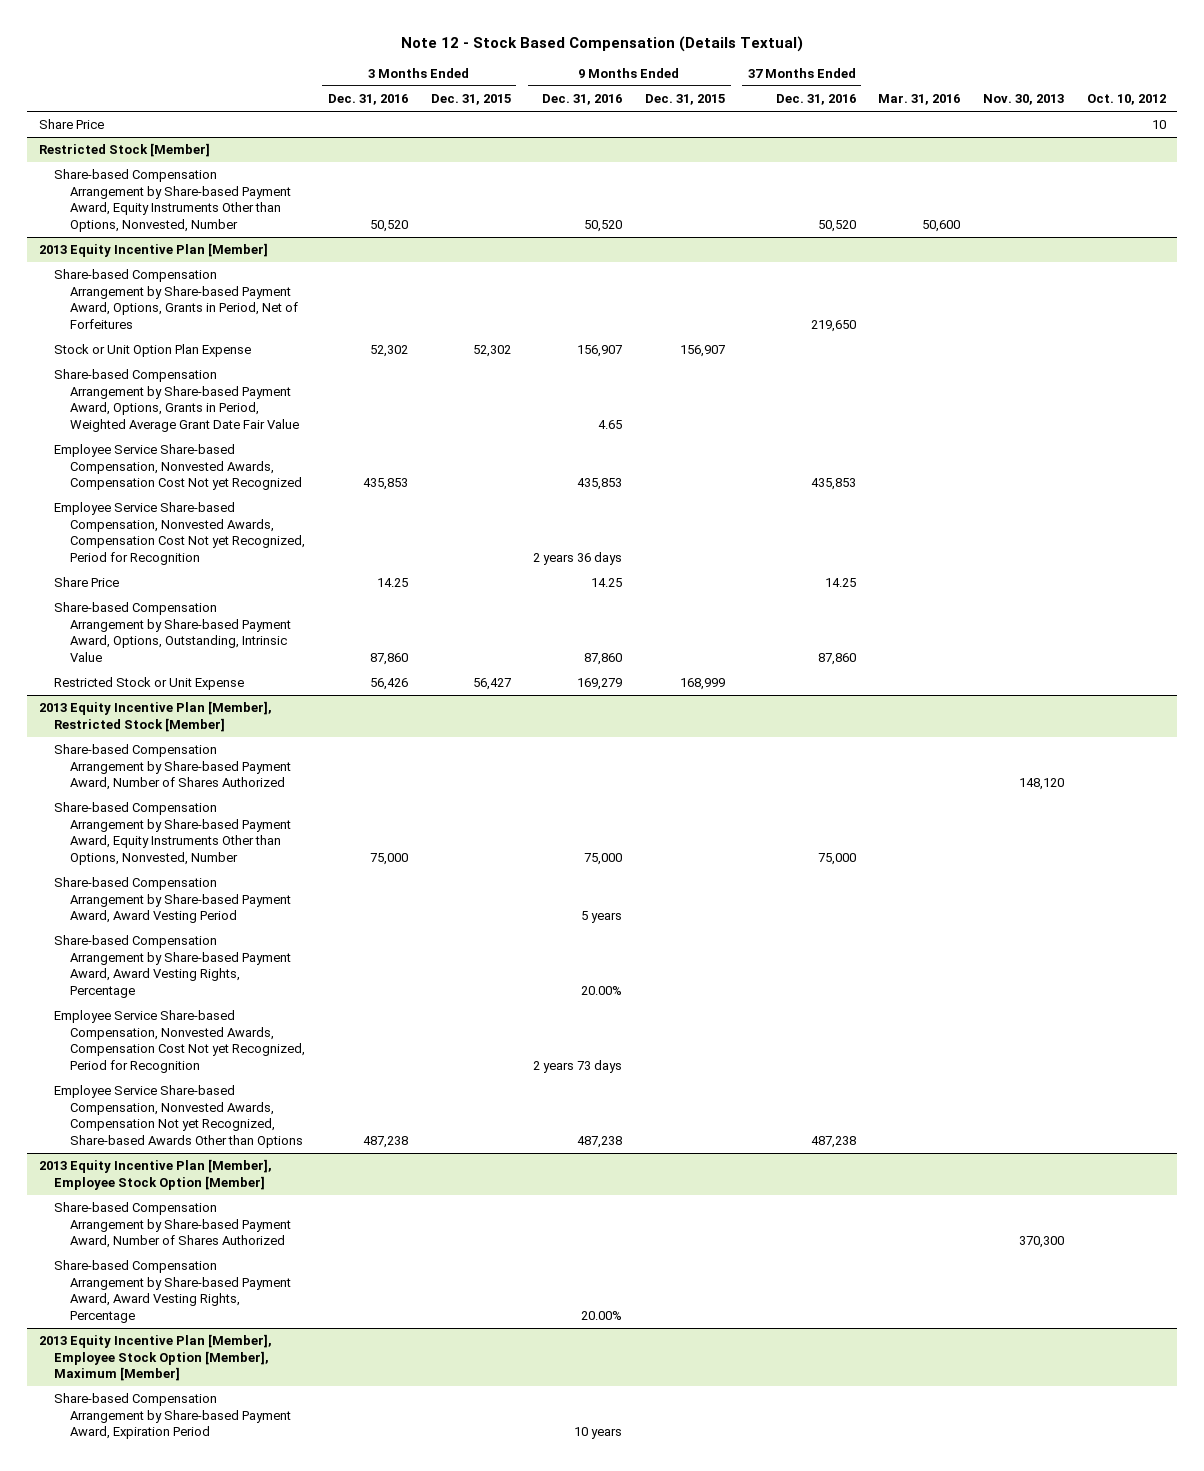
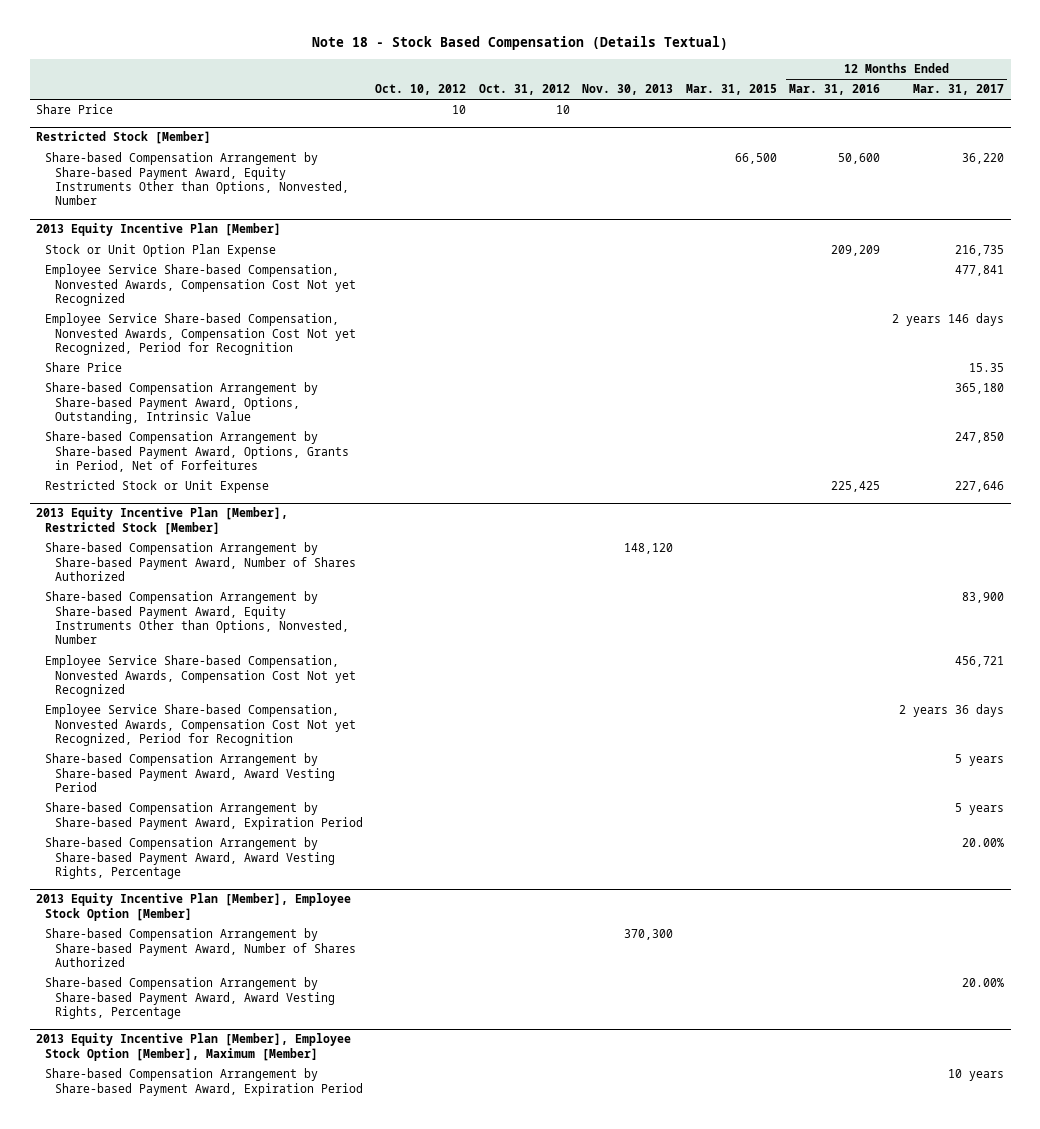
- Note 12 - Stock Based Compensation (Details Textual)
+ Note 18 - Stock Based Compensation (Details Textual)
- | 3 Months Ended Dec. 31, 2016 | 3 Months Ended Dec. 31, 2015 | 9 Months Ended Dec. 31, 2016 | 9 Months Ended Dec. 31, 2015 | 37 Months Ended Dec. 31, 2016 | Mar. 31, 2016 | Nov. 30, 2013 | Oct. 10, 2012
+ | Oct. 10, 2012 | Oct. 31, 2012 | Nov. 30, 2013 | Mar. 31, 2015 | 12 Months Ended Mar. 31, 2016 | 12 Months Ended Mar. 31, 2017
@ 2013 Equity Incentive Plan [Member]
- Share-based Compensation Arrangement by Share-based Payment Award, Options, Grants in Period, Weighted Average Grant Date Fair Value | | | 4.65 | | | | |
moved down: Share-based Compensation Arrangement by Share-based Payment Award, Options, Grants in Period, Net of Forfeitures | | | | | | 247,850
@ 2013 Equity Incentive Plan [Member], Restricted Stock [Member]
+ Employee Service Share-based Compensation, Nonvested Awards, Compensation Cost Not yet Recognized | | | | | | 456,721
moved up: Employee Service Share-based Compensation, Nonvested Awards, Compensation Cost Not yet Recognized, Period for Recognition | | | | | | 2 years 36 days
+ Share-based Compensation Arrangement by Share-based Payment Award, Expiration Period | | | | | | 5 years
- Employee Service Share-based Compensation, Nonvested Awards, Compensation Not yet Recognized, Share-based Awards Other than Options | 487,238 | | 487,238 | | 487,238 | | |

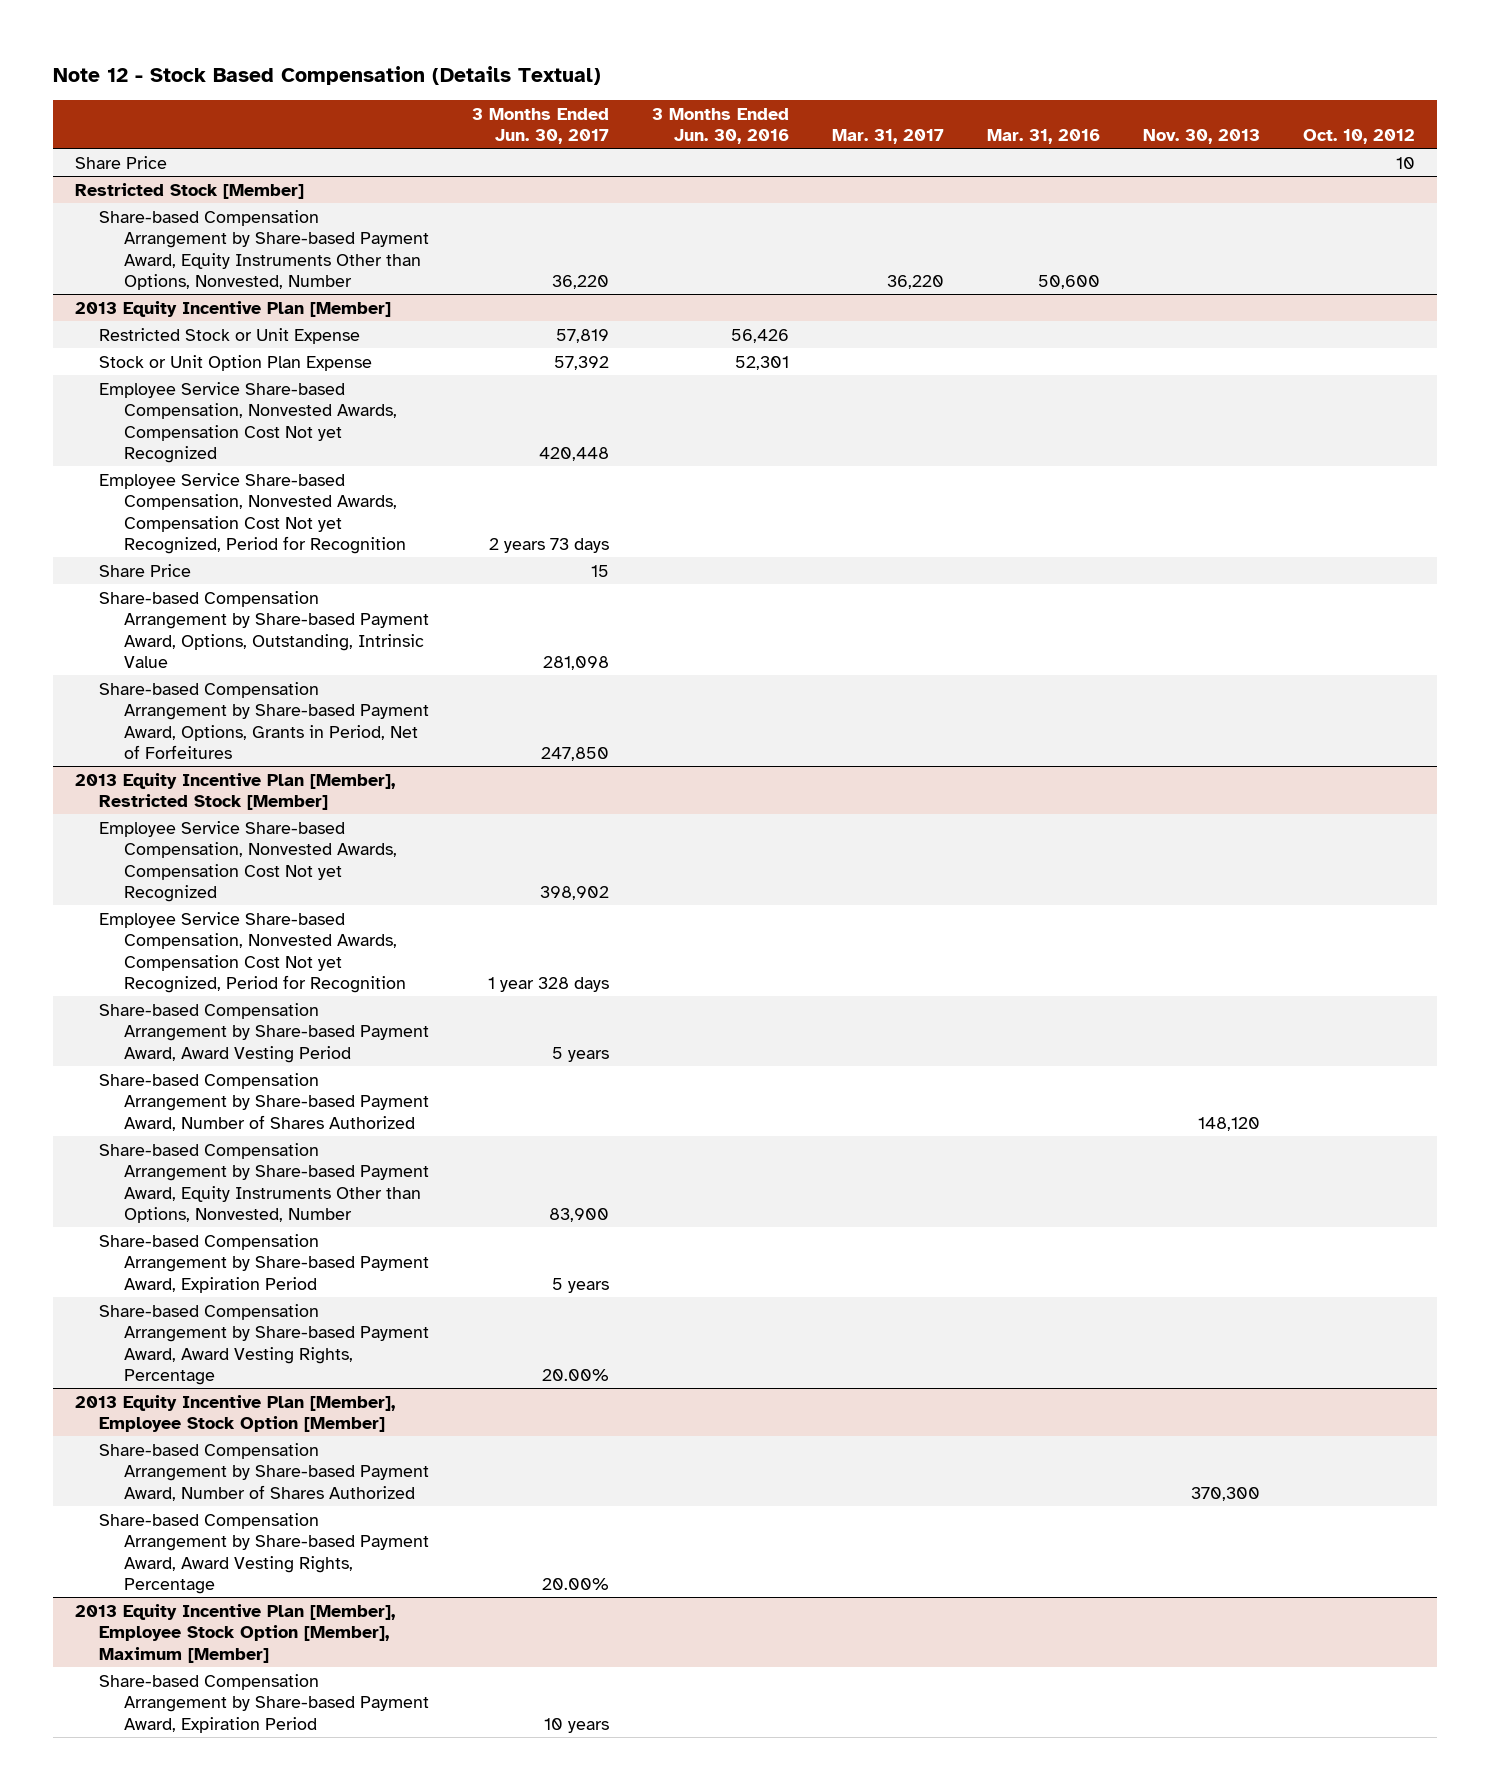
- Note 18 - Stock Based Compensation (Details Textual)
+ Note 12 - Stock Based Compensation (Details Textual)
- | Oct. 10, 2012 | Oct. 31, 2012 | Nov. 30, 2013 | Mar. 31, 2015 | 12 Months Ended Mar. 31, 2016 | 12 Months Ended Mar. 31, 2017
+ | 3 Months Ended Jun. 30, 2017 | 3 Months Ended Jun. 30, 2016 | Mar. 31, 2017 | Mar. 31, 2016 | Nov. 30, 2013 | Oct. 10, 2012
@ 2013 Equity Incentive Plan [Member]
moved up: Restricted Stock or Unit Expense | 57,819 | 56,426 | | | |
@ 2013 Equity Incentive Plan [Member], Restricted Stock [Member]
moved down: Share-based Compensation Arrangement by Share-based Payment Award, Number of Shares Authorized | | | | | 148,120 |
moved down: Share-based Compensation Arrangement by Share-based Payment Award, Equity Instruments Other than Options, Nonvested, Number | 83,900 | | | | |

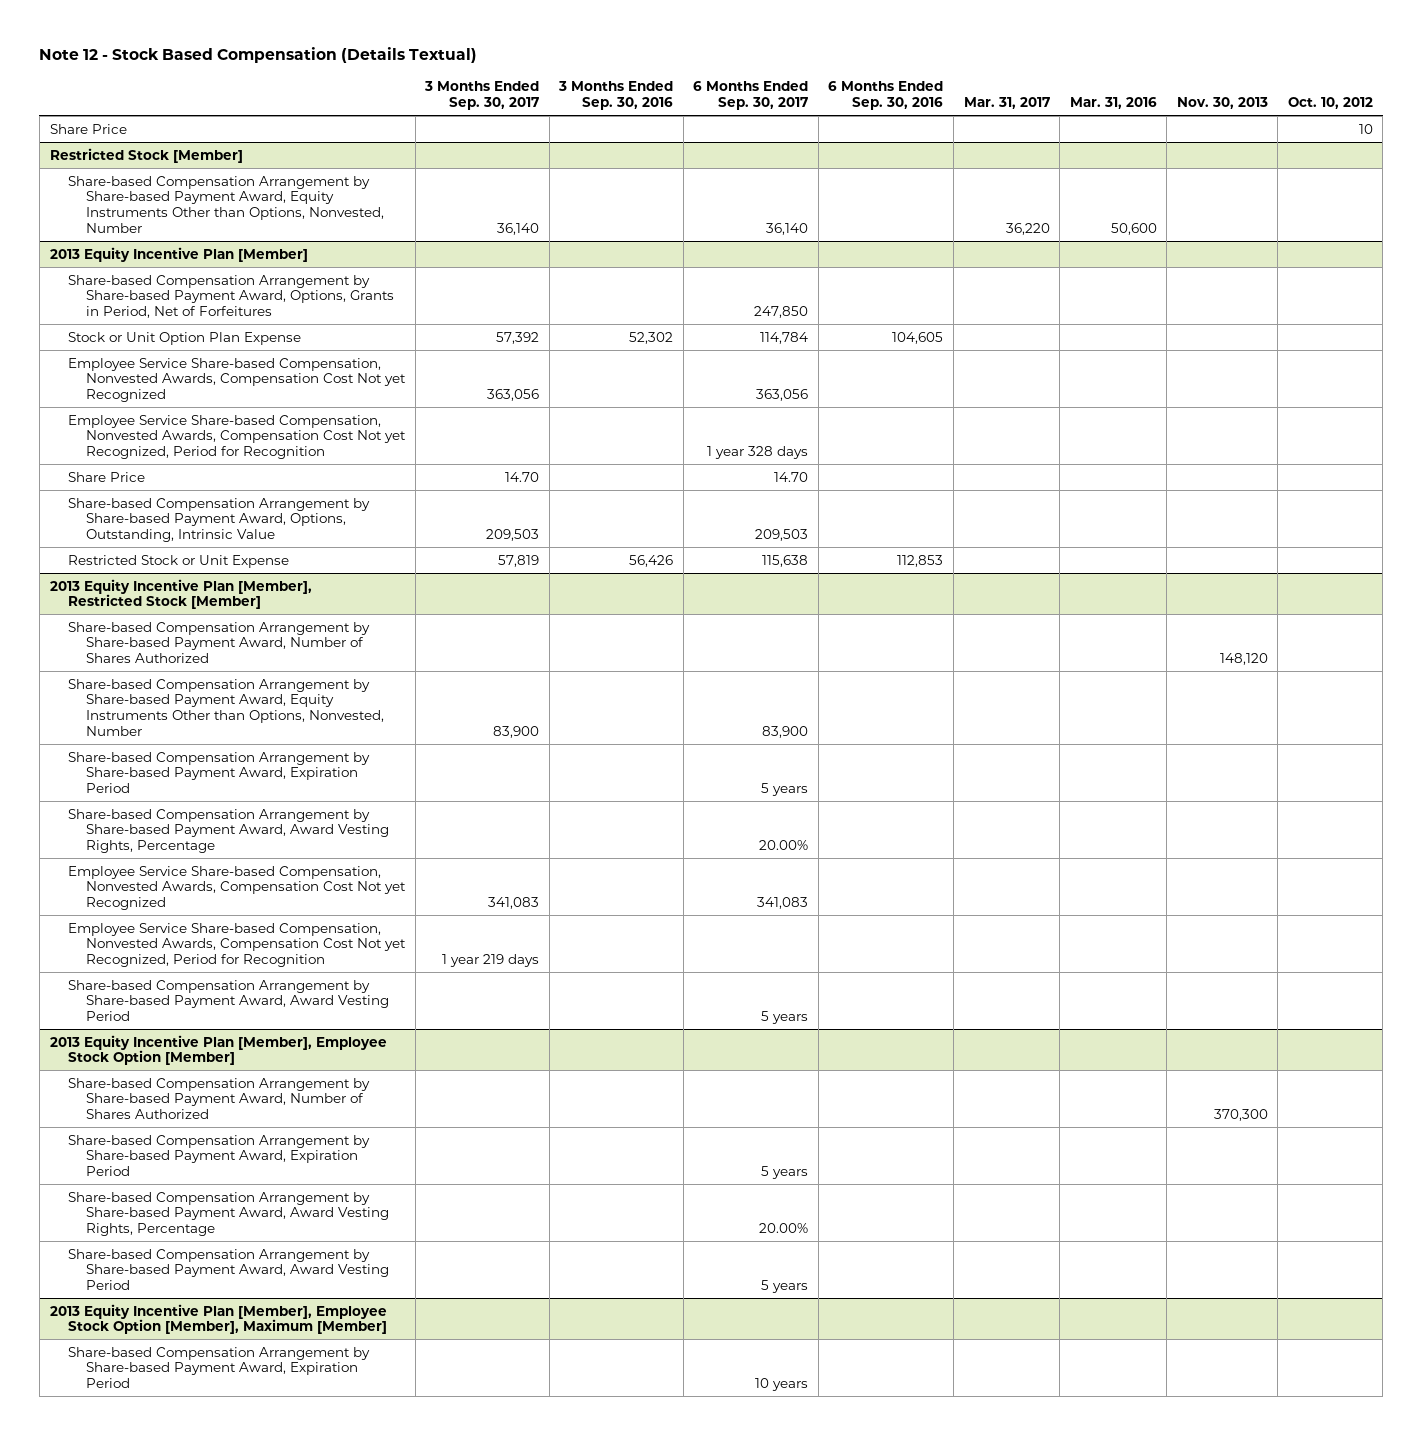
- | 3 Months Ended Jun. 30, 2017 | 3 Months Ended Jun. 30, 2016 | Mar. 31, 2017 | Mar. 31, 2016 | Nov. 30, 2013 | Oct. 10, 2012
+ | 3 Months Ended Sep. 30, 2017 | 3 Months Ended Sep. 30, 2016 | 6 Months Ended Sep. 30, 2017 | 6 Months Ended Sep. 30, 2016 | Mar. 31, 2017 | Mar. 31, 2016 | Nov. 30, 2013 | Oct. 10, 2012
@ 2013 Equity Incentive Plan [Member]
moved up: Share-based Compensation Arrangement by Share-based Payment Award, Options, Grants in Period, Net of Forfeitures | | | 247,850 | | | | |
moved down: Restricted Stock or Unit Expense | 57,819 | 56,426 | 115,638 | 112,853 | | | |
@ 2013 Equity Incentive Plan [Member], Restricted Stock [Member]
moved down: Employee Service Share-based Compensation, Nonvested Awards, Compensation Cost Not yet Recognized | 341,083 | | 341,083 | | | | |
moved down: Employee Service Share-based Compensation, Nonvested Awards, Compensation Cost Not yet Recognized, Period for Recognition | 1 year 219 days | | | | | | |
moved down: Share-based Compensation Arrangement by Share-based Payment Award, Award Vesting Period | | | 5 years | | | | |
@ 2013 Equity Incentive Plan [Member], Employee Stock Option [Member]
+ Share-based Compensation Arrangement by Share-based Payment Award, Expiration Period | | | 5 years | | | | |
+ Share-based Compensation Arrangement by Share-based Payment Award, Award Vesting Period | | | 5 years | | | | |

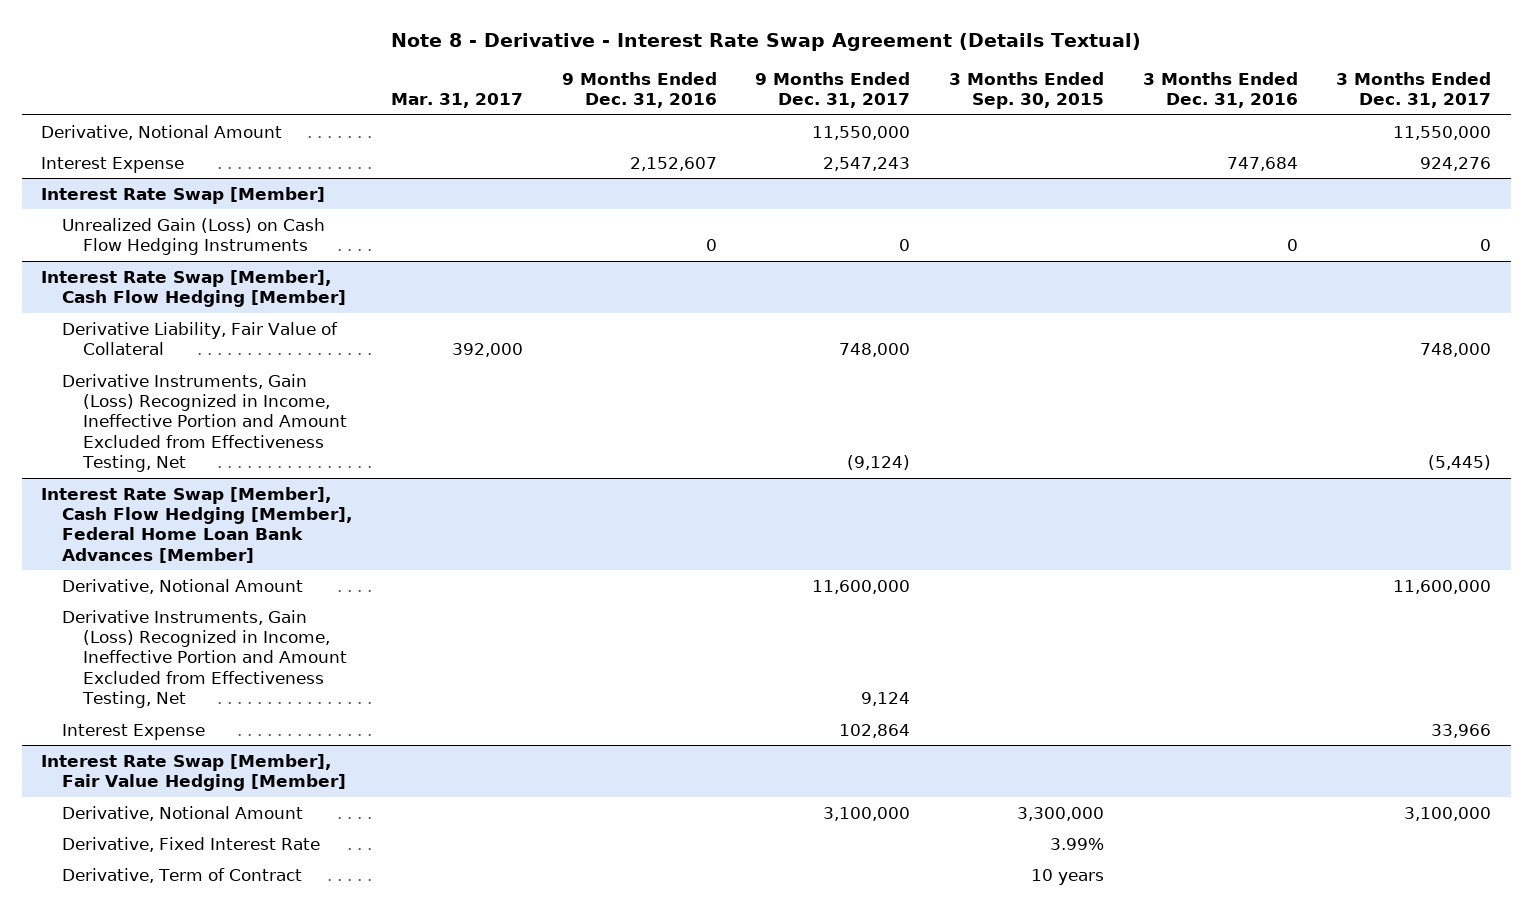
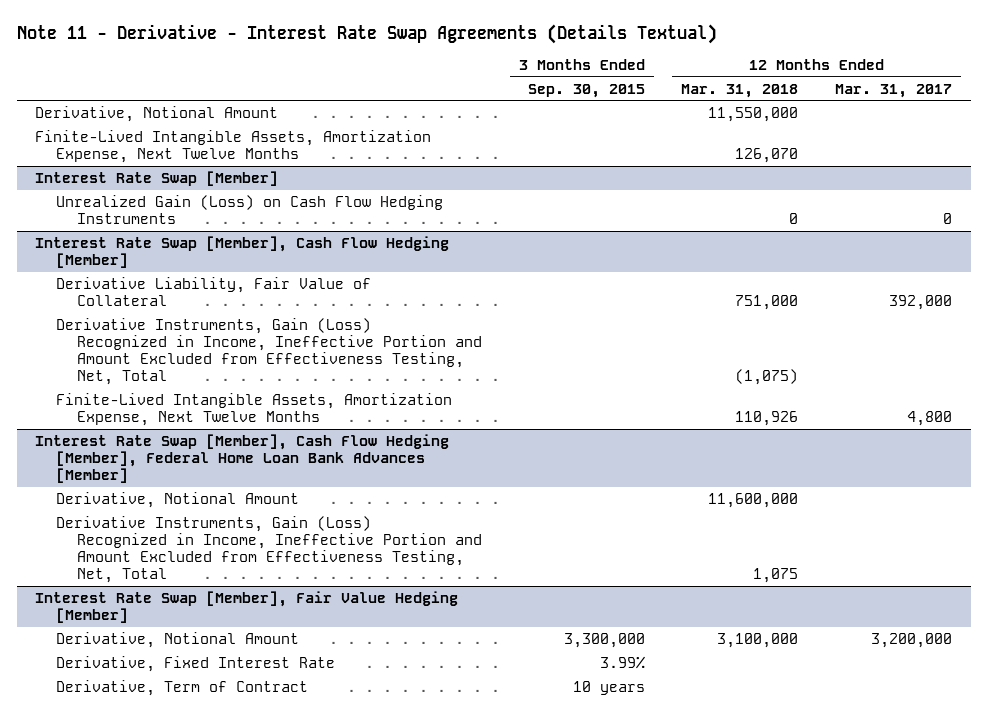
- Note 8 - Derivative - Interest Rate Swap Agreement (Details Textual)
+ Note 11 - Derivative - Interest Rate Swap Agreements (Details Textual)
- | Mar. 31, 2017 | 9 Months Ended Dec. 31, 2016 | 9 Months Ended Dec. 31, 2017 | 3 Months Ended Sep. 30, 2015 | 3 Months Ended Dec. 31, 2016 | 3 Months Ended Dec. 31, 2017
+ | 3 Months Ended Sep. 30, 2015 | 12 Months Ended Mar. 31, 2018 | 12 Months Ended Mar. 31, 2017
- Interest Expense | | 2,152,607 | 2,547,243 | | 747,684 | 924,276
+ Finite-Lived Intangible Assets, Amortization Expense, Next Twelve Months | | 126,070 |
@ Interest Rate Swap [Member], Cash Flow Hedging [Member]
- Derivative Instruments, Gain (Loss) Recognized in Income, Ineffective Portion and Amount Excluded from Effectiveness Testing, Net | | | (9,124) | | | (5,445)
+ Derivative Instruments, Gain (Loss) Recognized in Income, Ineffective Portion and Amount Excluded from Effectiveness Testing, Net, Total | | (1,075) |
+ Finite-Lived Intangible Assets, Amortization Expense, Next Twelve Months | | 110,926 | 4,800
@ Interest Rate Swap [Member], Cash Flow Hedging [Member], Federal Home Loan Bank Advances [Member]
- Derivative Instruments, Gain (Loss) Recognized in Income, Ineffective Portion and Amount Excluded from Effectiveness Testing, Net | | | 9,124 | | |
- Interest Expense | | | 102,864 | | | 33,966
+ Derivative Instruments, Gain (Loss) Recognized in Income, Ineffective Portion and Amount Excluded from Effectiveness Testing, Net, Total | | 1,075 |

